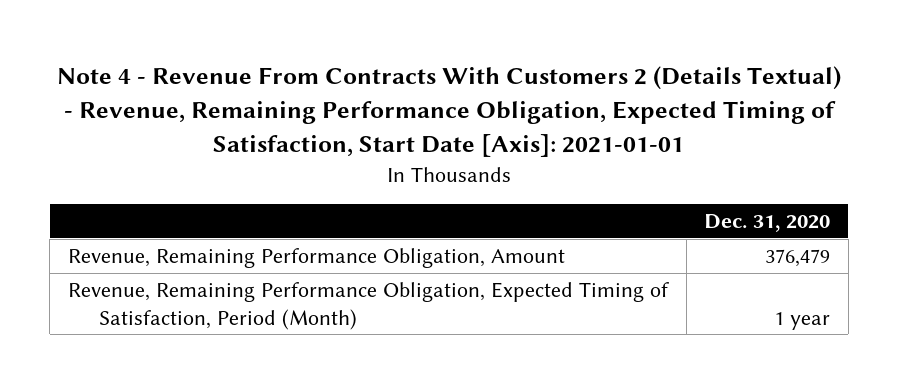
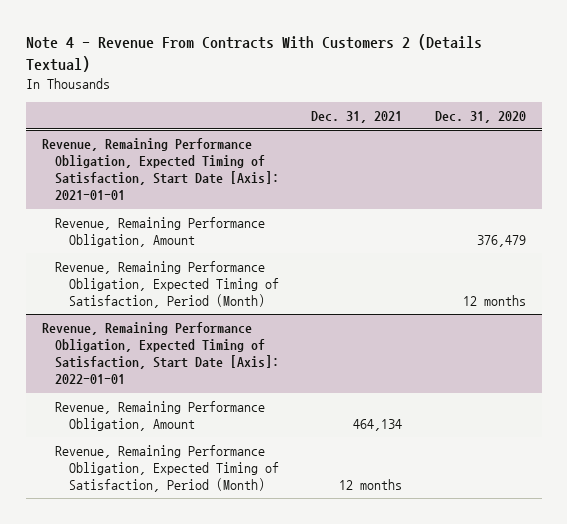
- Note 4 - Revenue From Contracts With Customers 2 (Details Textual) - Revenue, Remaining Performance Obligation, Expected Timing of Satisfaction, Start Date [Axis]: 2021-01-01
+ Note 4 - Revenue From Contracts With Customers 2 (Details Textual)
- | Dec. 31, 2020
+ | Dec. 31, 2021 | Dec. 31, 2020
+ Revenue, Remaining Performance Obligation, Expected Timing of Satisfaction, Start Date [Axis]: 2021-01-01
- Revenue, Remaining Performance Obligation, Expected Timing of Satisfaction, Period (Month) | 1 year
+ Revenue, Remaining Performance Obligation, Expected Timing of Satisfaction, Period (Month) | | 12 months
+ Revenue, Remaining Performance Obligation, Expected Timing of Satisfaction, Start Date [Axis]: 2022-01-01
+ Revenue, Remaining Performance Obligation, Amount | 464,134 |
+ Revenue, Remaining Performance Obligation, Expected Timing of Satisfaction, Period (Month) | 12 months |

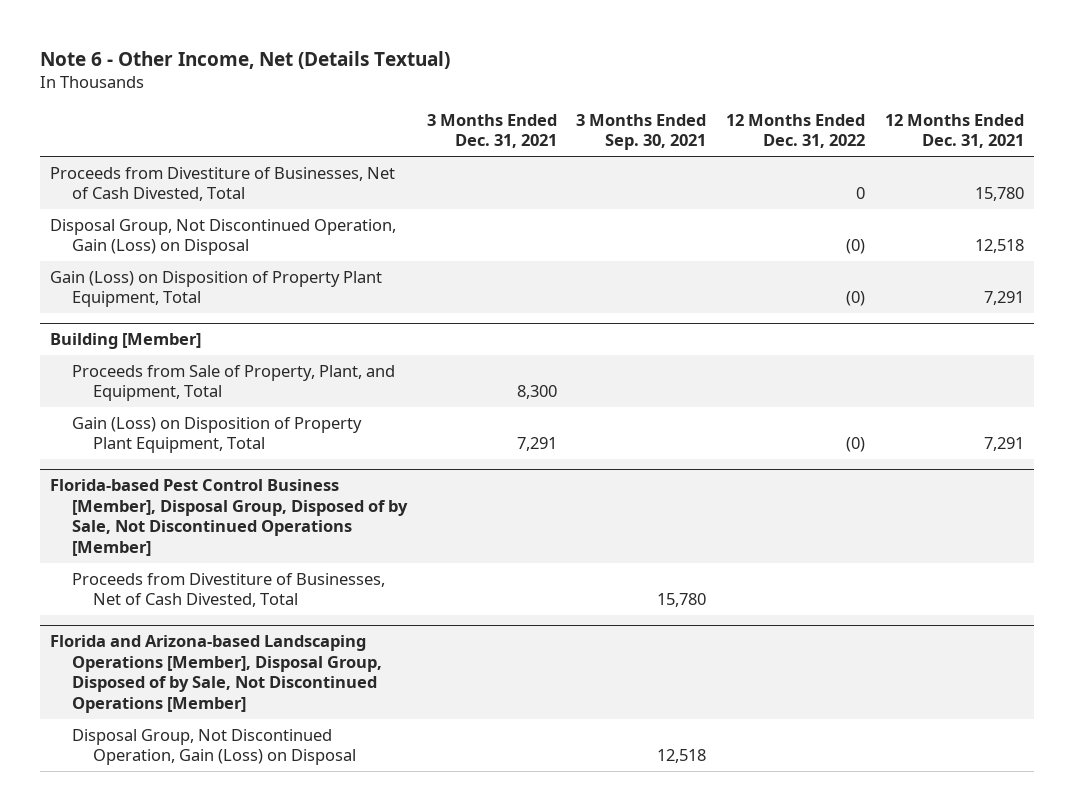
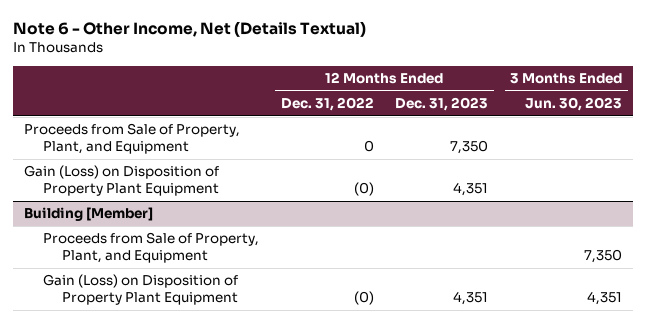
- | 3 Months Ended Dec. 31, 2021 | 3 Months Ended Sep. 30, 2021 | 12 Months Ended Dec. 31, 2022 | 12 Months Ended Dec. 31, 2021
+ | 12 Months Ended Dec. 31, 2022 | 12 Months Ended Dec. 31, 2023 | 3 Months Ended Jun. 30, 2023
- Proceeds from Divestiture of Businesses, Net of Cash Divested, Total | | | 0 | 15,780
- Disposal Group, Not Discontinued Operation, Gain (Loss) on Disposal | | | (0) | 12,518
- Gain (Loss) on Disposition of Property Plant Equipment, Total | | | (0) | 7,291
+ Proceeds from Sale of Property, Plant, and Equipment | 0 | 7,350 |
+ Gain (Loss) on Disposition of Property Plant Equipment | (0) | 4,351 |
@ Building [Member]
- Proceeds from Sale of Property, Plant, and Equipment, Total | 8,300 | | |
- Gain (Loss) on Disposition of Property Plant Equipment, Total | 7,291 | | (0) | 7,291
- Florida-based Pest Control Business [Member], Disposal Group, Disposed of by Sale, Not Discontinued Operations [Member]
- Proceeds from Divestiture of Businesses, Net of Cash Divested, Total | | 15,780 | |
- Florida and Arizona-based Landscaping Operations [Member], Disposal Group, Disposed of by Sale, Not Discontinued Operations [Member]
- Disposal Group, Not Discontinued Operation, Gain (Loss) on Disposal | | 12,518 | |
@ Building [Member]
+ Proceeds from Sale of Property, Plant, and Equipment | | | 7,350
+ Gain (Loss) on Disposition of Property Plant Equipment | (0) | 4,351 | 4,351

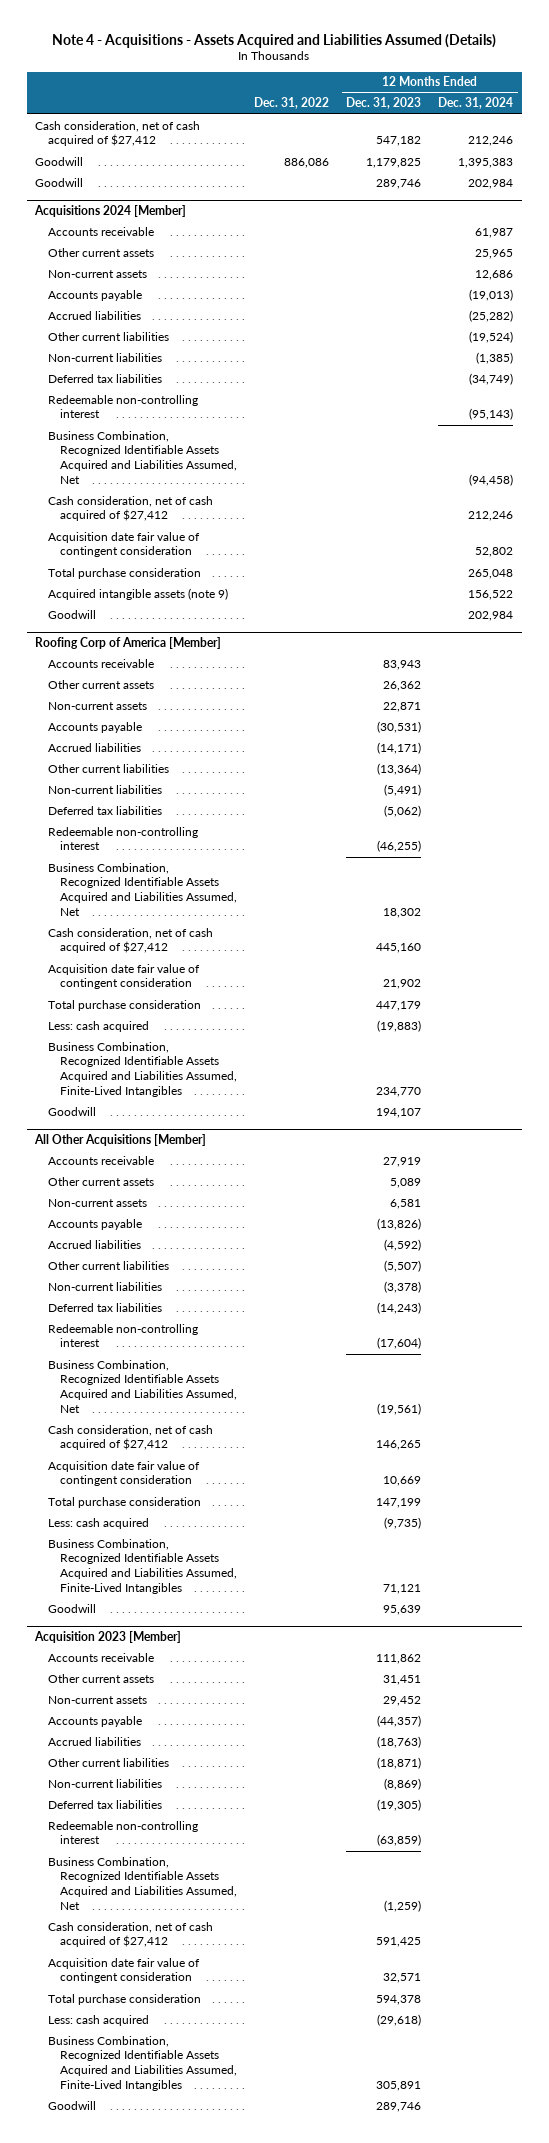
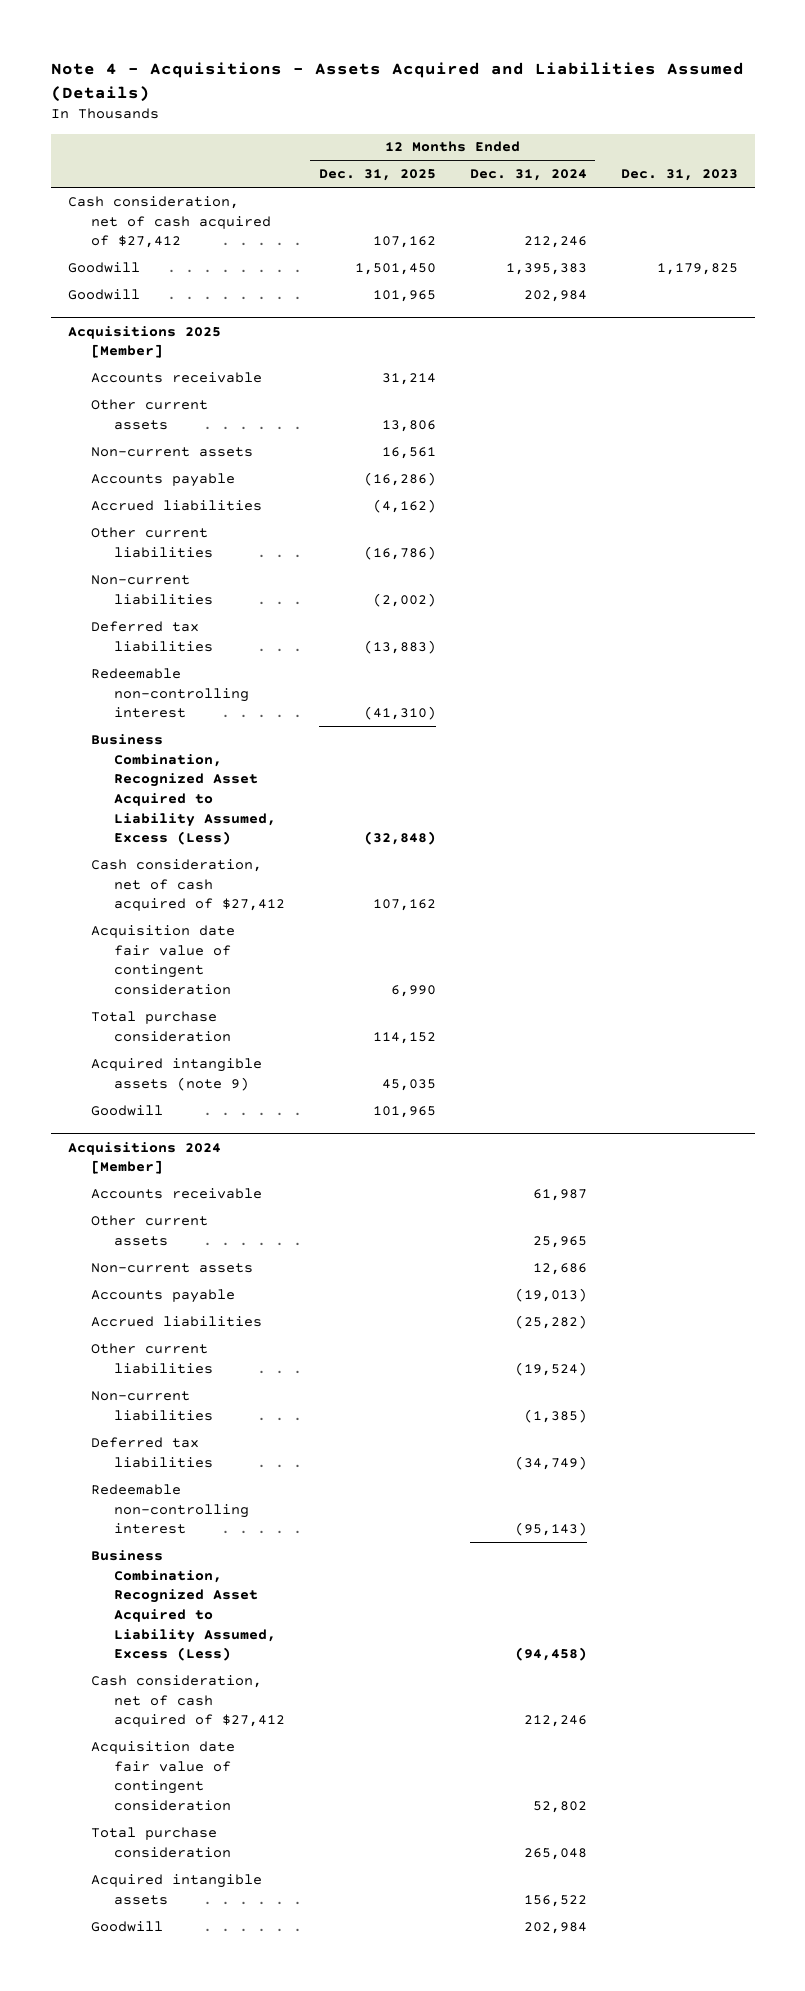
- | Dec. 31, 2022 | 12 Months Ended Dec. 31, 2023 | 12 Months Ended Dec. 31, 2024
+ | 12 Months Ended Dec. 31, 2025 | 12 Months Ended Dec. 31, 2024 | Dec. 31, 2023
+ Acquisitions 2025 [Member]
+ Accounts receivable | 31,214 | |
+ Other current assets | 13,806 | |
+ Non-current assets | 16,561 | |
+ Accounts payable | (16,286) | |
+ Accrued liabilities | (4,162) | |
+ Other current liabilities | (16,786) | |
+ Non-current liabilities | (2,002) | |
+ Deferred tax liabilities | (13,883) | |
+ Redeemable non-controlling interest | (41,310) | |
+ Business Combination, Recognized Asset Acquired to Liability Assumed, Excess (Less) | (32,848) | |
+ Cash consideration, net of cash acquired of $27,412 | 107,162 | |
+ Acquisition date fair value of contingent consideration | 6,990 | |
+ Total purchase consideration | 114,152 | |
+ Acquired intangible assets (note 9) | 45,035 | |
+ Goodwill | 101,965 | |
@ Acquisitions 2024 [Member]
- Business Combination, Recognized Identifiable Assets Acquired and Liabilities Assumed, Net | | | (94,458)
+ Business Combination, Recognized Asset Acquired to Liability Assumed, Excess (Less) | | (94,458) |
- Acquired intangible assets (note 9) | | | 156,522
+ Acquired intangible assets | | 156,522 |
- Roofing Corp of America [Member]
- Accounts receivable | | 83,943 |
- Other current assets | | 26,362 |
- Non-current assets | | 22,871 |
- Accounts payable | | (30,531) |
- Accrued liabilities | | (14,171) |
- Other current liabilities | | (13,364) |
- Non-current liabilities | | (5,491) |
- Deferred tax liabilities | | (5,062) |
- Redeemable non-controlling interest | | (46,255) |
- Business Combination, Recognized Identifiable Assets Acquired and Liabilities Assumed, Net | | 18,302 |
- Cash consideration, net of cash acquired of $27,412 | | 445,160 |
- Acquisition date fair value of contingent consideration | | 21,902 |
- Total purchase consideration | | 447,179 |
- Less: cash acquired | | (19,883) |
- Business Combination, Recognized Identifiable Assets Acquired and Liabilities Assumed, Finite-Lived Intangibles | | 234,770 |
- Goodwill | | 194,107 |
- All Other Acquisitions [Member]
- Accounts receivable | | 27,919 |
- Other current assets | | 5,089 |
- Non-current assets | | 6,581 |
- Accounts payable | | (13,826) |
- Accrued liabilities | | (4,592) |
- Other current liabilities | | (5,507) |
- Non-current liabilities | | (3,378) |
- Deferred tax liabilities | | (14,243) |
- Redeemable non-controlling interest | | (17,604) |
- Business Combination, Recognized Identifiable Assets Acquired and Liabilities Assumed, Net | | (19,561) |
- Cash consideration, net of cash acquired of $27,412 | | 146,265 |
- Acquisition date fair value of contingent consideration | | 10,669 |
- Total purchase consideration | | 147,199 |
- Less: cash acquired | | (9,735) |
- Business Combination, Recognized Identifiable Assets Acquired and Liabilities Assumed, Finite-Lived Intangibles | | 71,121 |
- Goodwill | | 95,639 |
- Acquisition 2023 [Member]
- Accounts receivable | | 111,862 |
- Other current assets | | 31,451 |
- Non-current assets | | 29,452 |
- Accounts payable | | (44,357) |
- Accrued liabilities | | (18,763) |
- Other current liabilities | | (18,871) |
- Non-current liabilities | | (8,869) |
- Deferred tax liabilities | | (19,305) |
- Redeemable non-controlling interest | | (63,859) |
- Business Combination, Recognized Identifiable Assets Acquired and Liabilities Assumed, Net | | (1,259) |
- Cash consideration, net of cash acquired of $27,412 | | 591,425 |
- Acquisition date fair value of contingent consideration | | 32,571 |
- Total purchase consideration | | 594,378 |
- Less: cash acquired | | (29,618) |
- Business Combination, Recognized Identifiable Assets Acquired and Liabilities Assumed, Finite-Lived Intangibles | | 305,891 |
- Goodwill | | 289,746 |

